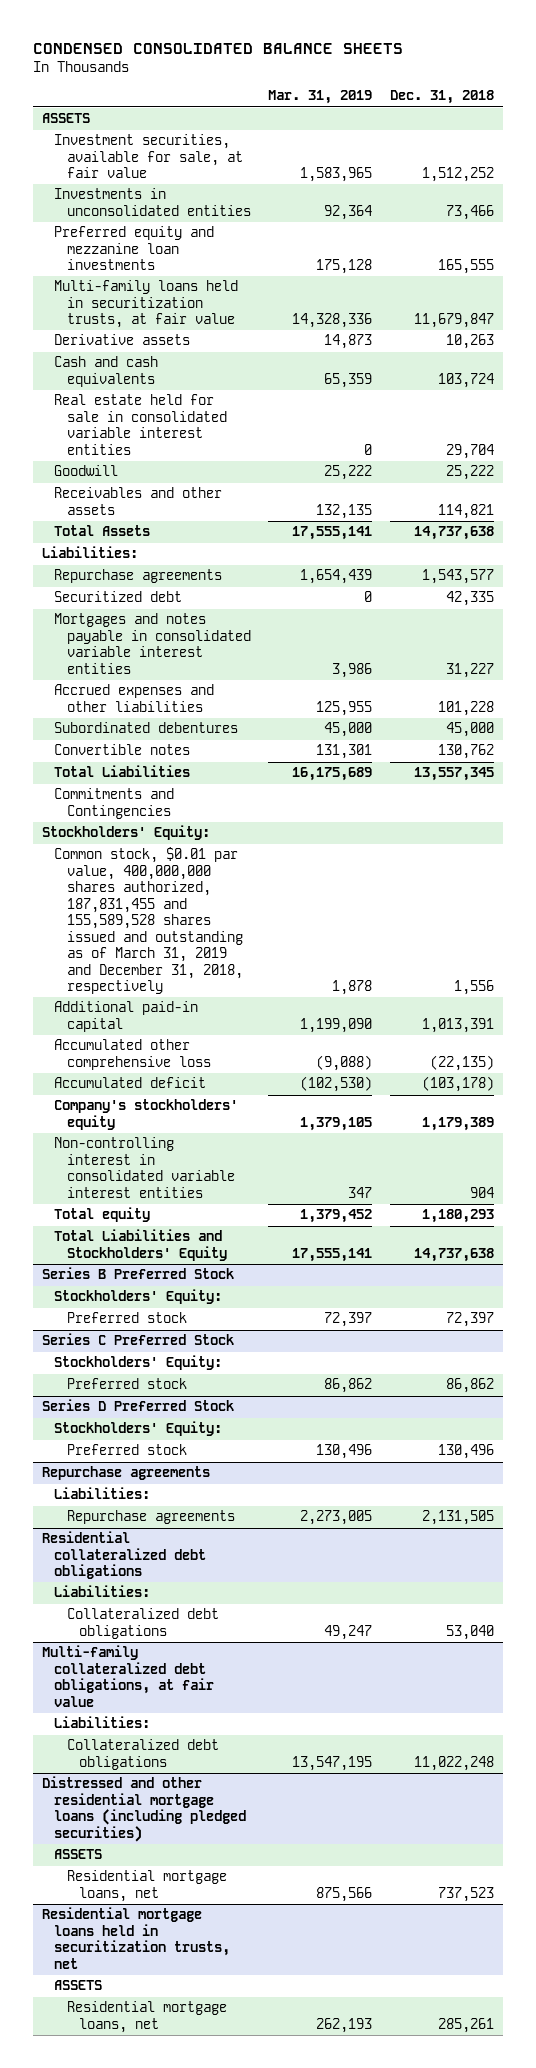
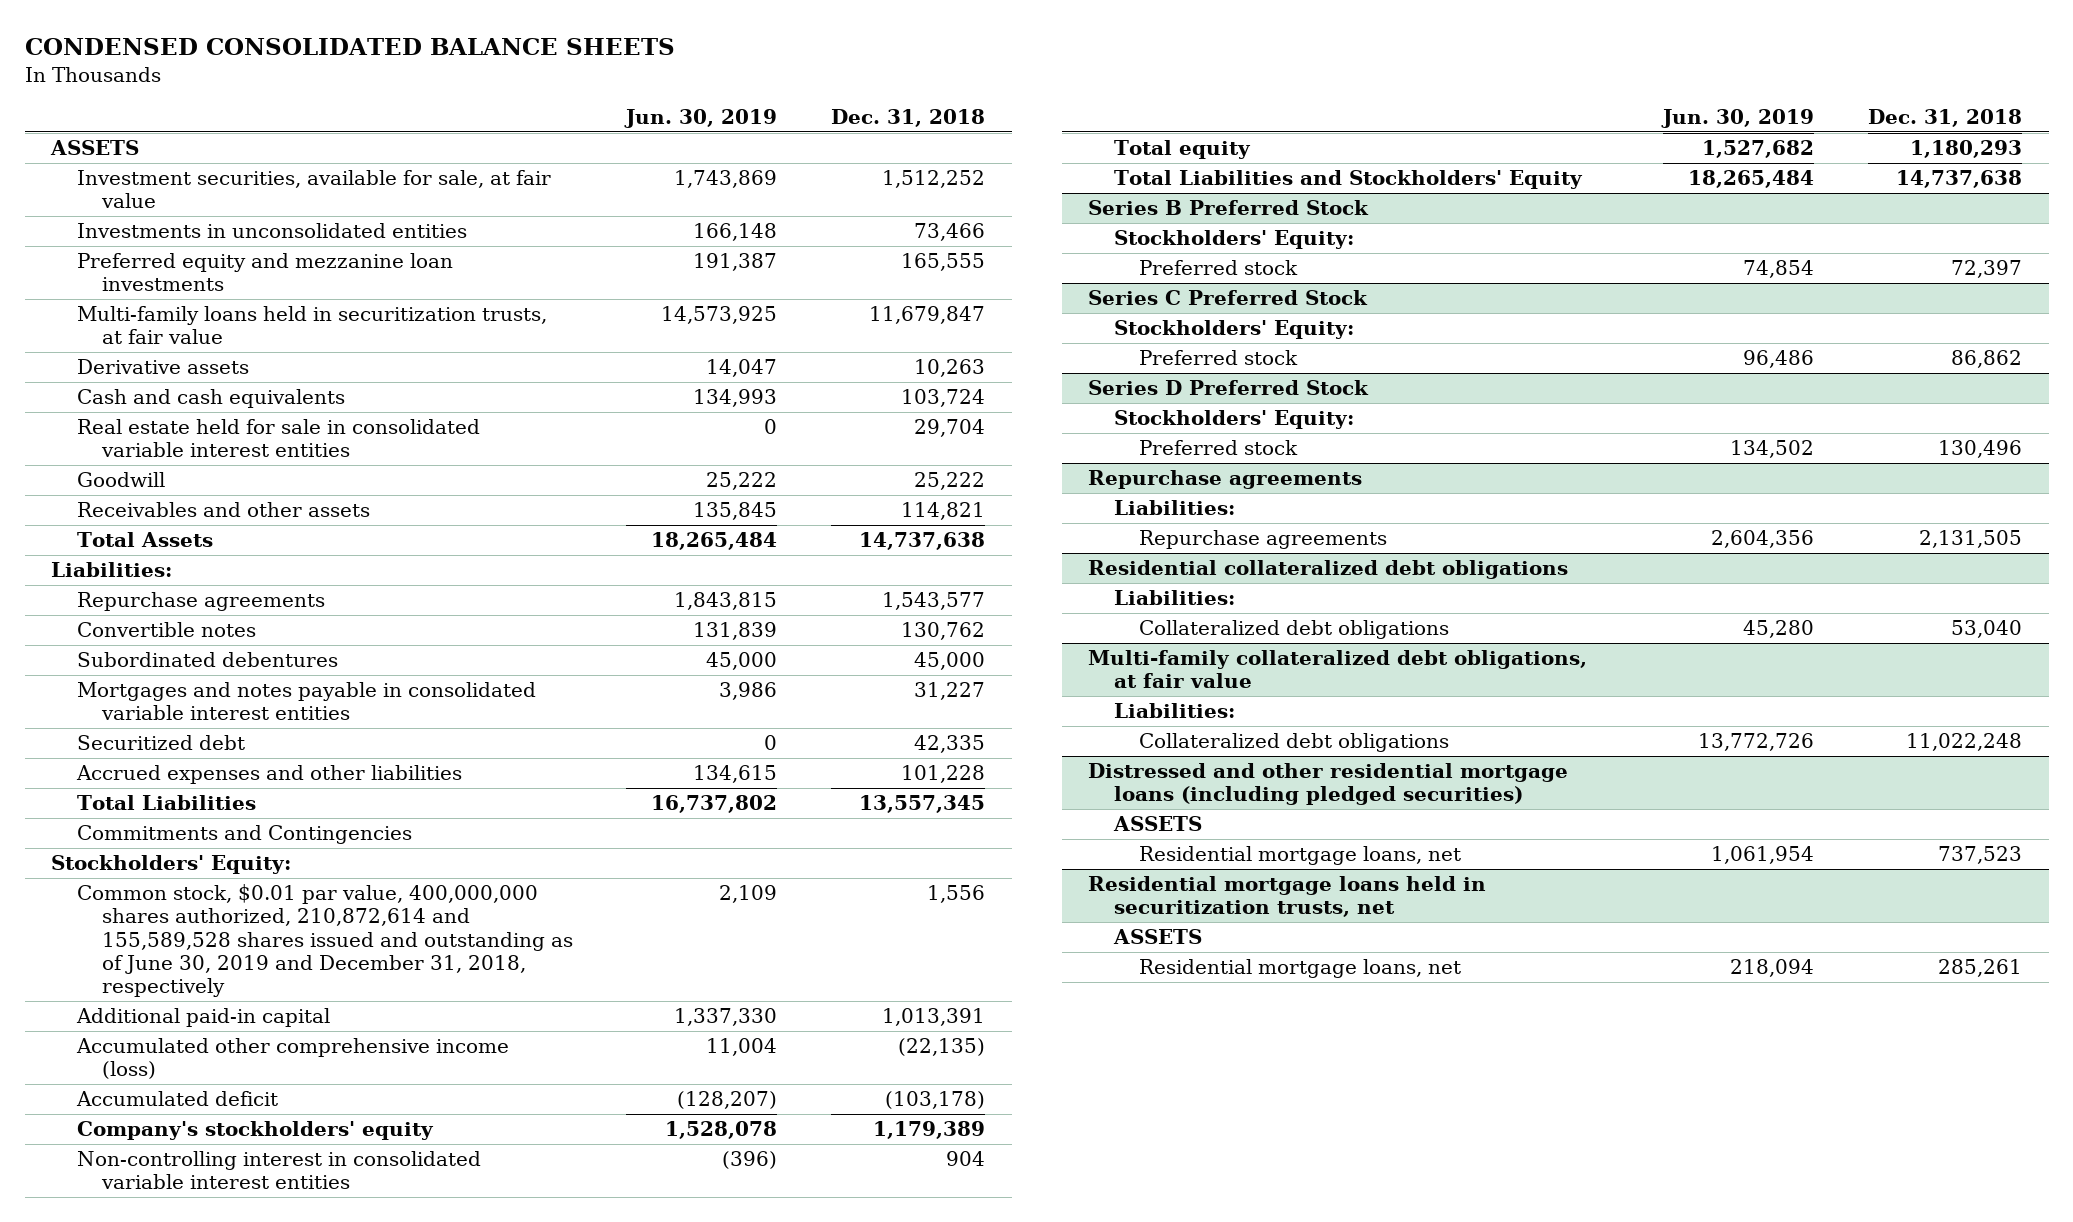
- | Mar. 31, 2019 | Dec. 31, 2018
+ | Jun. 30, 2019 | Dec. 31, 2018
moved up: Convertible notes | 131,839 | 130,762
moved up: Subordinated debentures | 45,000 | 45,000
moved down: Securitized debt | 0 | 42,335
- Common stock, $0.01 par value, 400,000,000 shares authorized, 187,831,455 and 155,589,528 shares issued and outstanding as of March 31, 2019 and December 31, 2018, respectively | 1,878 | 1,556
+ Common stock, $0.01 par value, 400,000,000 shares authorized, 210,872,614 and 155,589,528 shares issued and outstanding as of June 30, 2019 and December 31, 2018, respectively | 2,109 | 1,556
- Accumulated other comprehensive loss | (9,088) | (22,135)
+ Accumulated other comprehensive income (loss) | 11,004 | (22,135)

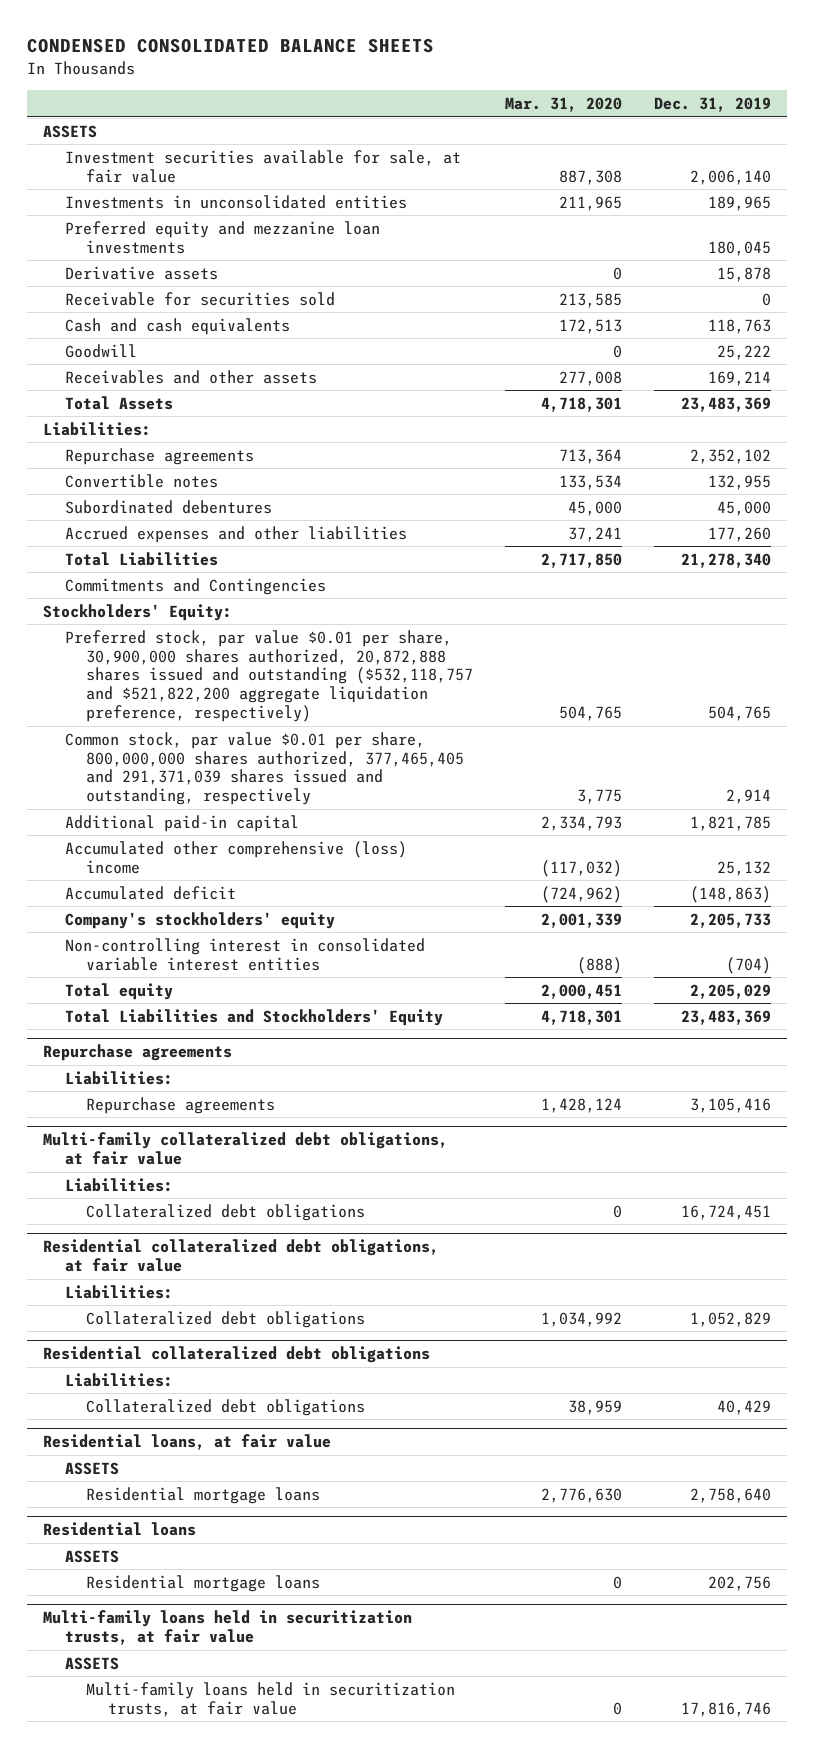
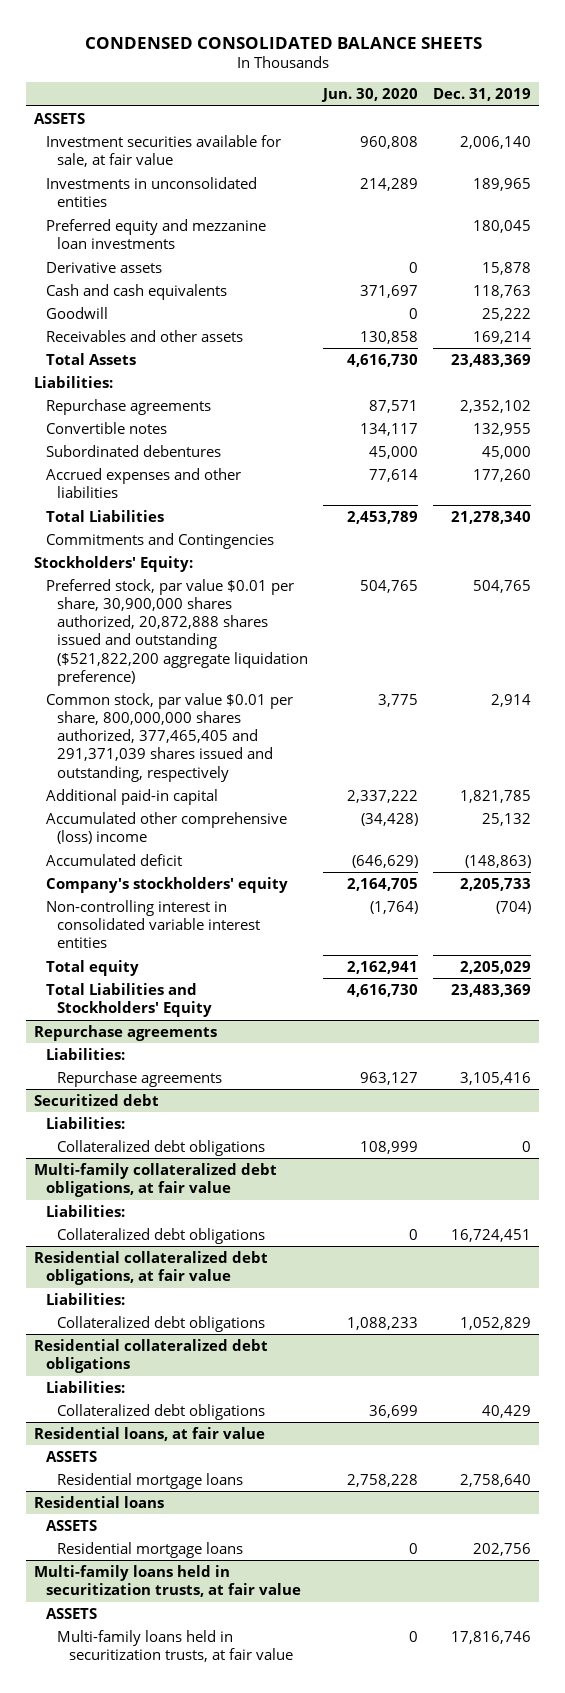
- | Mar. 31, 2020 | Dec. 31, 2019
+ | Jun. 30, 2020 | Dec. 31, 2019
- Receivable for securities sold | 213,585 | 0
- Preferred stock, par value $0.01 per share, 30,900,000 shares authorized, 20,872,888 shares issued and outstanding ($532,118,757 and $521,822,200 aggregate liquidation preference, respectively) | 504,765 | 504,765
+ Preferred stock, par value $0.01 per share, 30,900,000 shares authorized, 20,872,888 shares issued and outstanding ($521,822,200 aggregate liquidation preference) | 504,765 | 504,765
+ Securitized debt
+ Liabilities:
+ Collateralized debt obligations | 108,999 | 0

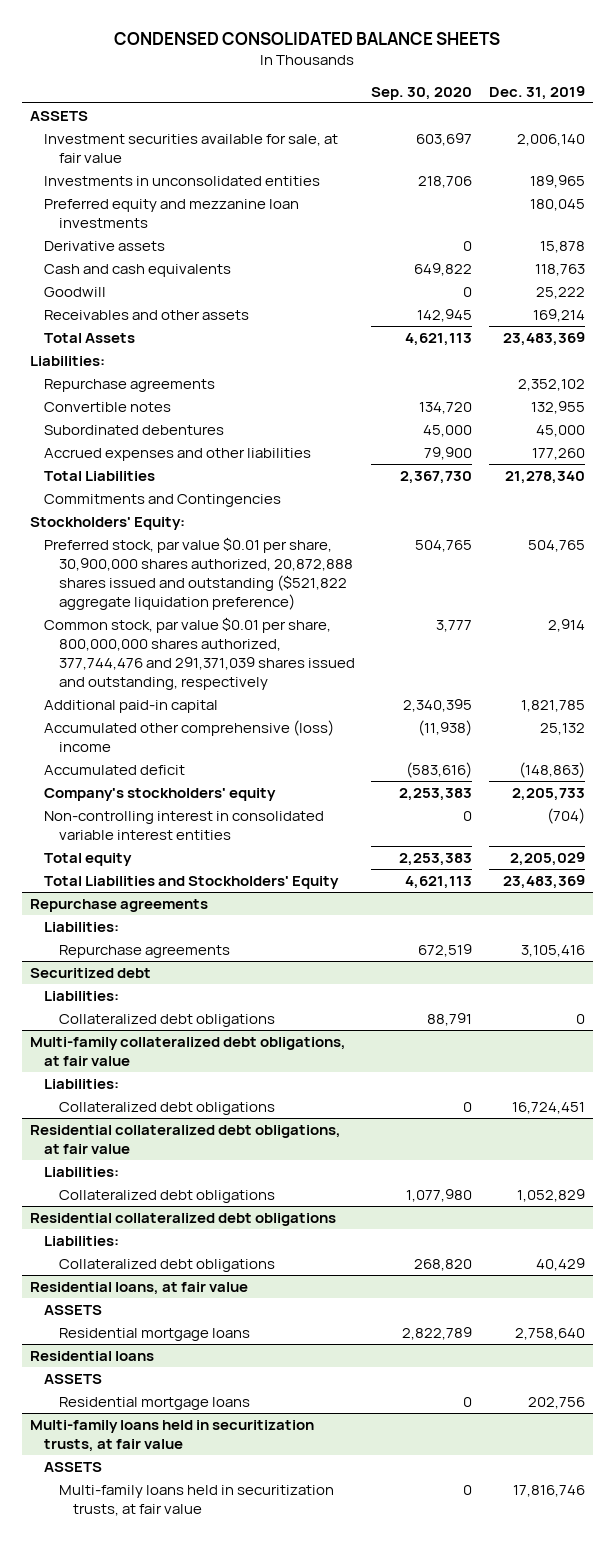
- | Jun. 30, 2020 | Dec. 31, 2019
+ | Sep. 30, 2020 | Dec. 31, 2019
- Preferred stock, par value $0.01 per share, 30,900,000 shares authorized, 20,872,888 shares issued and outstanding ($521,822,200 aggregate liquidation preference) | 504,765 | 504,765
- Common stock, par value $0.01 per share, 800,000,000 shares authorized, 377,465,405 and 291,371,039 shares issued and outstanding, respectively | 3,775 | 2,914
+ Preferred stock, par value $0.01 per share, 30,900,000 shares authorized, 20,872,888 shares issued and outstanding ($521,822 aggregate liquidation preference) | 504,765 | 504,765
+ Common stock, par value $0.01 per share, 800,000,000 shares authorized, 377,744,476 and 291,371,039 shares issued and outstanding, respectively | 3,777 | 2,914

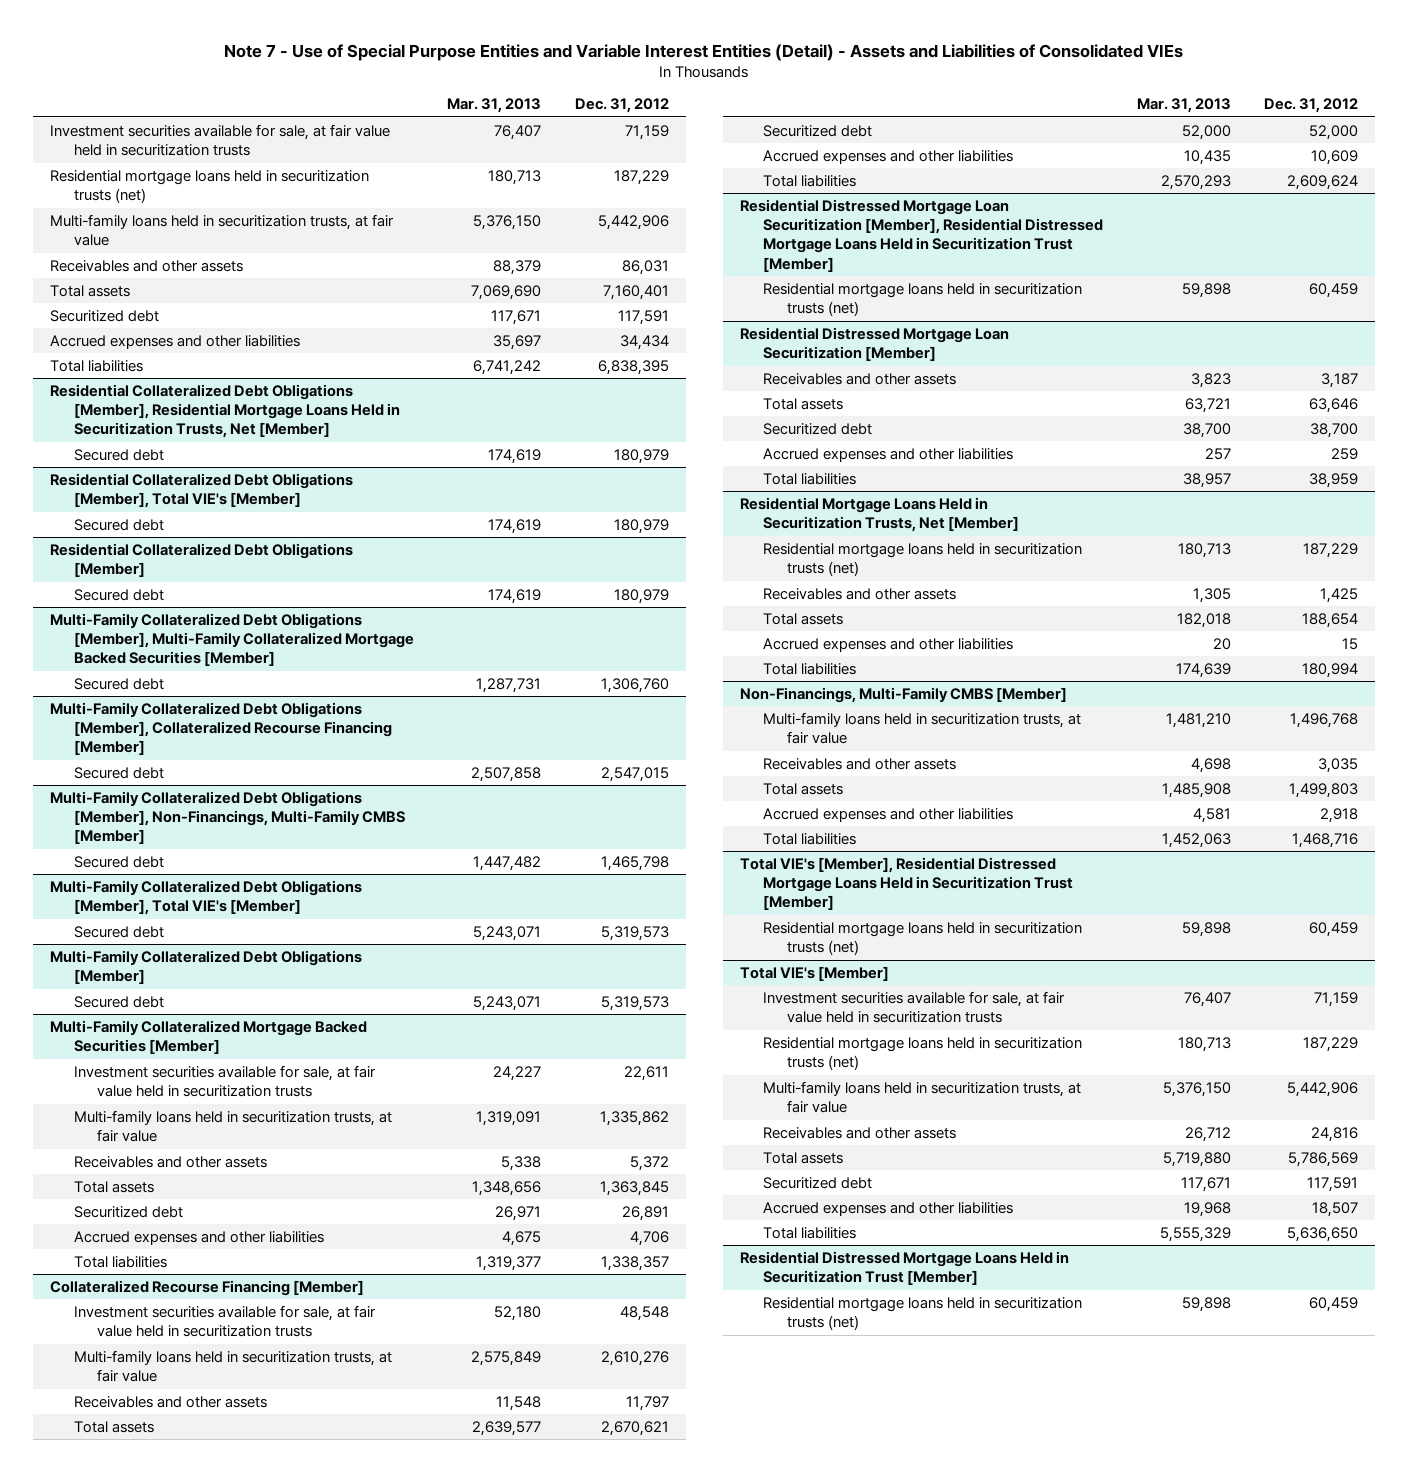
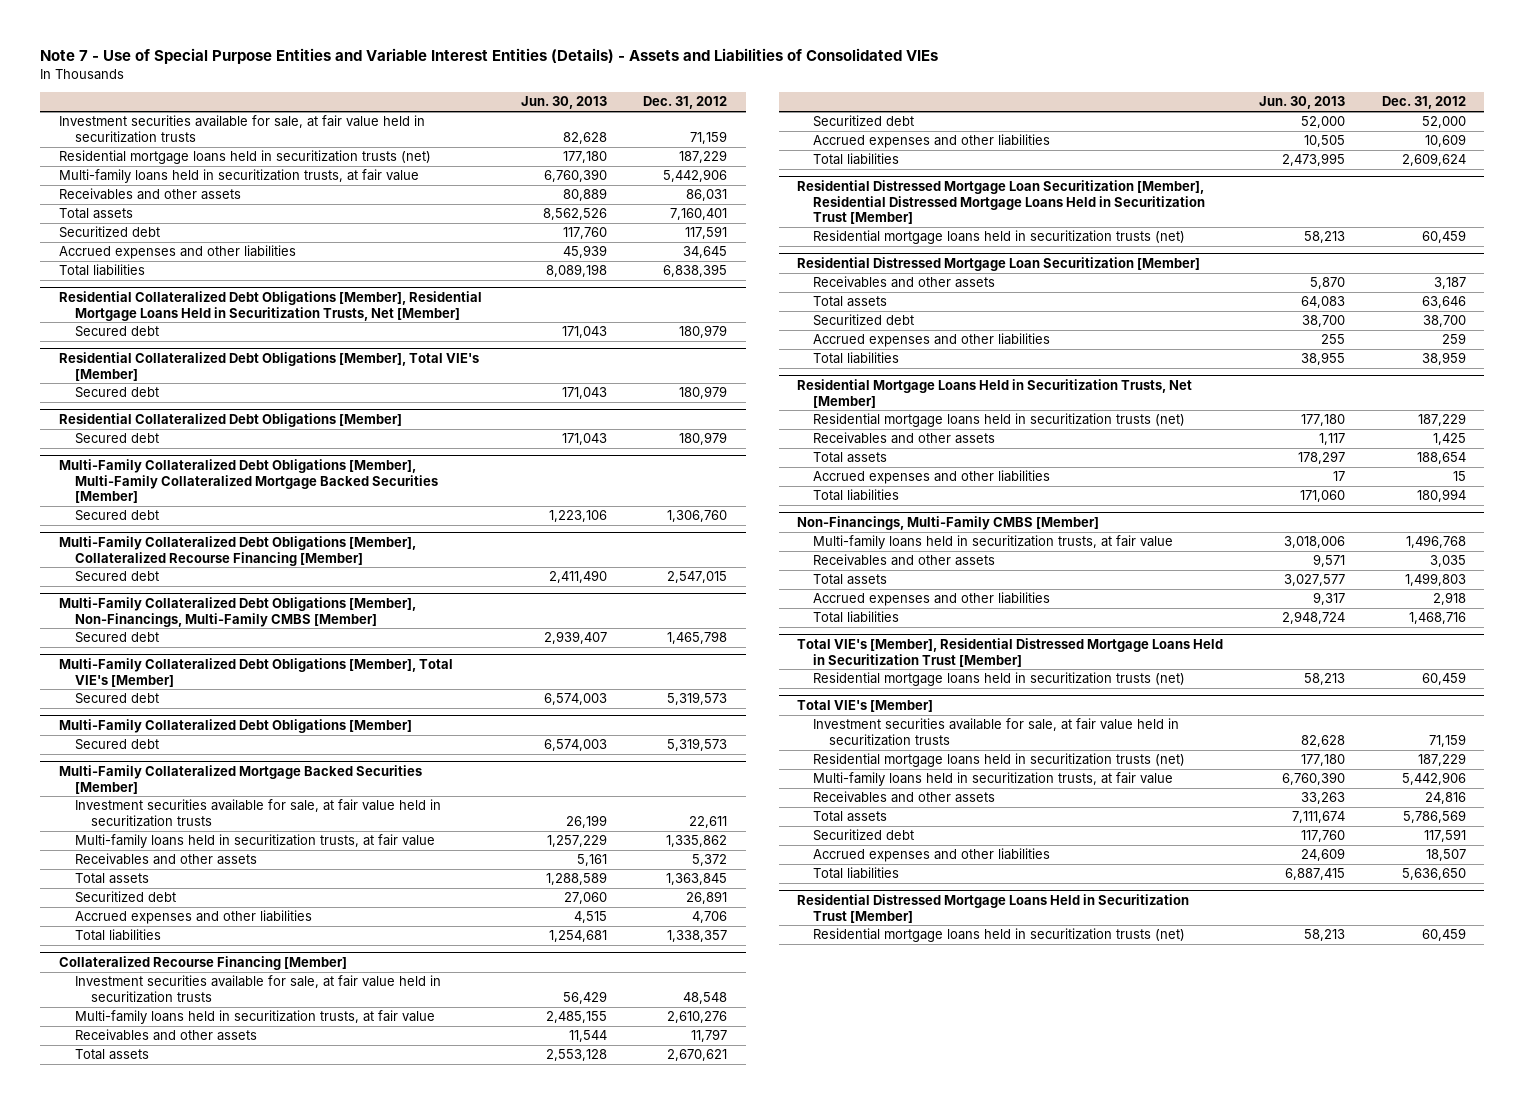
- Note 7 - Use of Special Purpose Entities and Variable Interest Entities (Detail) - Assets and Liabilities of Consolidated VIEs
+ Note 7 - Use of Special Purpose Entities and Variable Interest Entities (Details) - Assets and Liabilities of Consolidated VIEs
- | Mar. 31, 2013 | Dec. 31, 2012
+ | Jun. 30, 2013 | Dec. 31, 2012
- Accrued expenses and other liabilities | 35,697 | 34,434
+ Accrued expenses and other liabilities | 45,939 | 34,645

